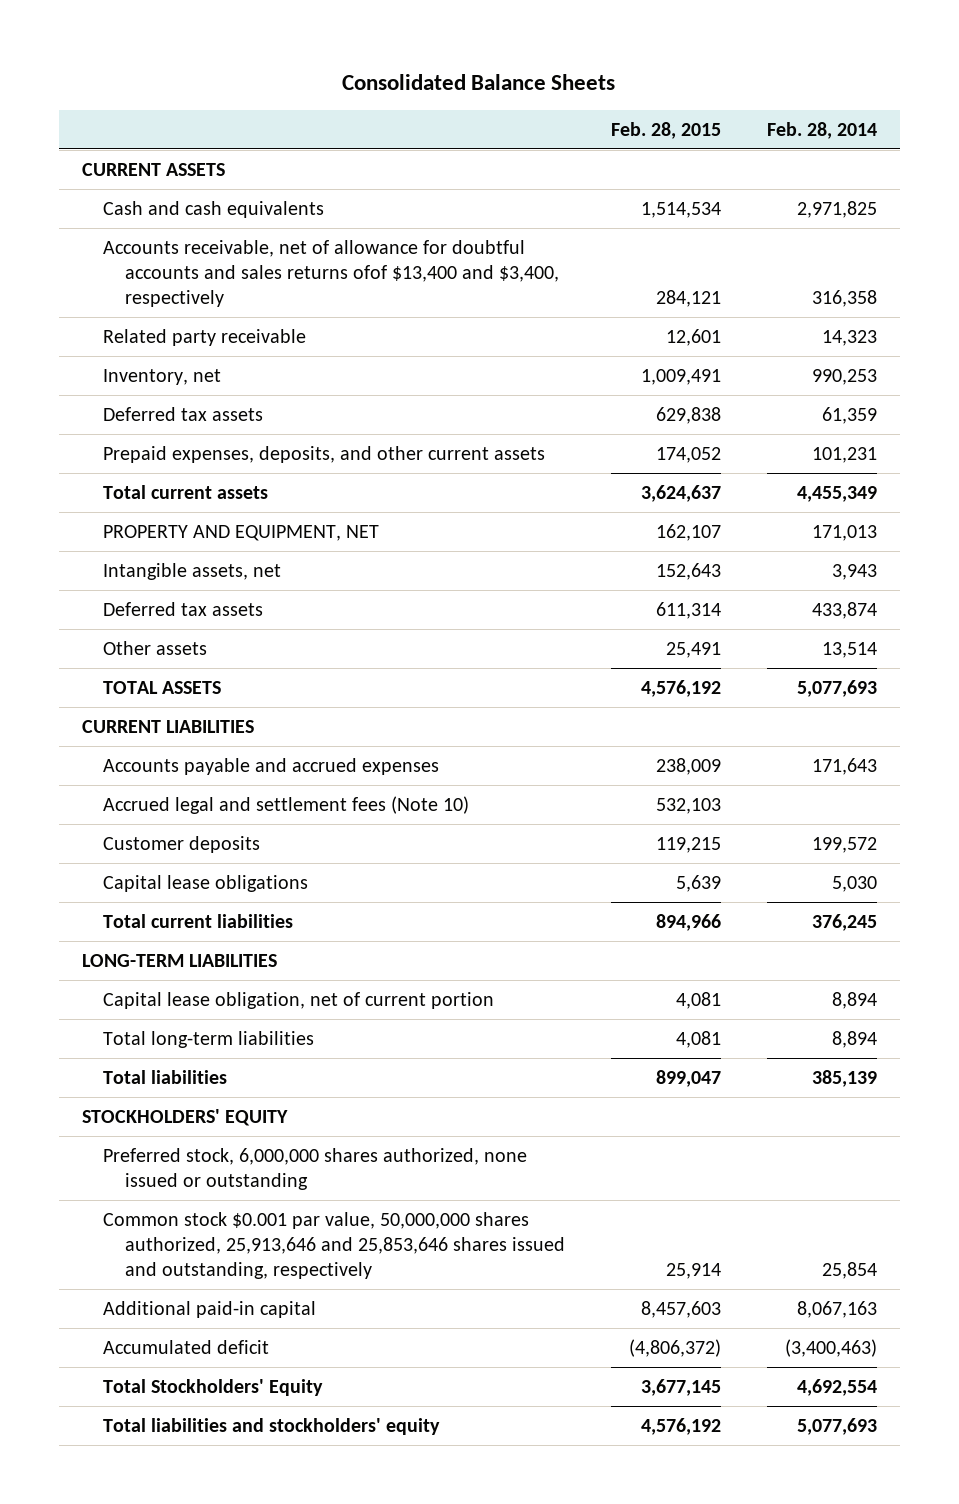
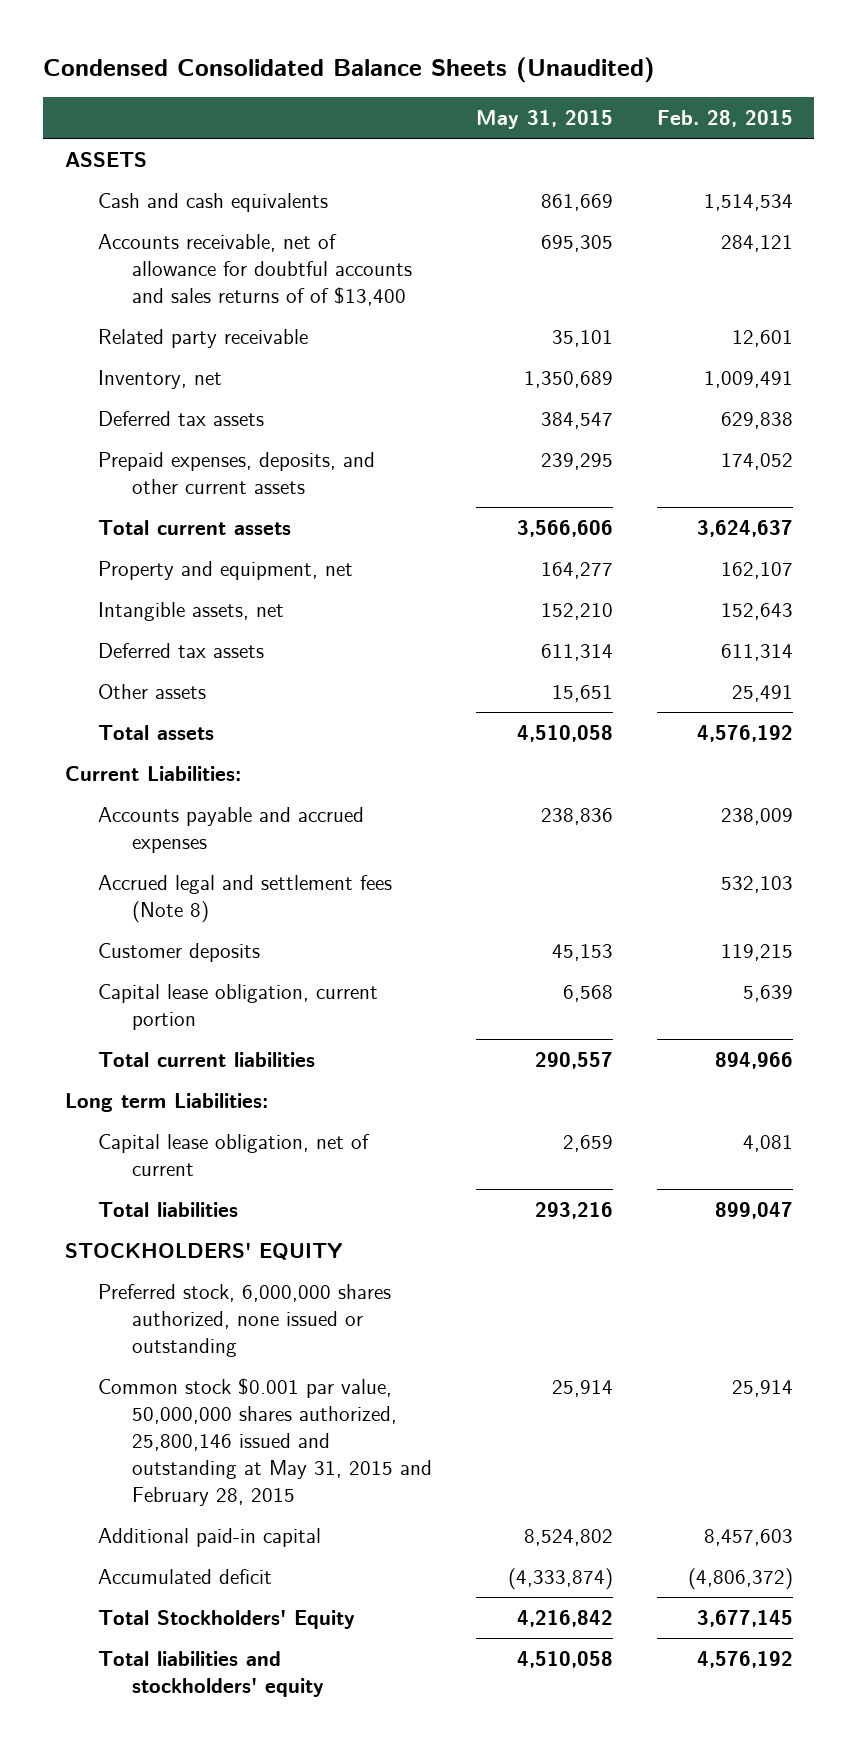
- Consolidated Balance Sheets
+ Condensed Consolidated Balance Sheets (Unaudited)
- | Feb. 28, 2015 | Feb. 28, 2014
+ | May 31, 2015 | Feb. 28, 2015
- CURRENT ASSETS
+ ASSETS
- Accounts receivable, net of allowance for doubtful accounts and sales returns ofof $13,400 and $3,400, respectively | 284,121 | 316,358
+ Accounts receivable, net of allowance for doubtful accounts and sales returns of of $13,400 | 695,305 | 284,121
- PROPERTY AND EQUIPMENT, NET | 162,107 | 171,013
+ Property and equipment, net | 164,277 | 162,107
- TOTAL ASSETS | 4,576,192 | 5,077,693
- CURRENT LIABILITIES
+ Total assets | 4,510,058 | 4,576,192
+ Current Liabilities:
- Accrued legal and settlement fees (Note 10) | 532,103 |
+ Accrued legal and settlement fees (Note 8) | | 532,103
- Capital lease obligations | 5,639 | 5,030
+ Capital lease obligation, current portion | 6,568 | 5,639
- LONG-TERM LIABILITIES
- Capital lease obligation, net of current portion | 4,081 | 8,894
- Total long-term liabilities | 4,081 | 8,894
+ Long term Liabilities:
+ Capital lease obligation, net of current | 2,659 | 4,081
- Common stock $0.001 par value, 50,000,000 shares authorized, 25,913,646 and 25,853,646 shares issued and outstanding, respectively | 25,914 | 25,854
+ Common stock $0.001 par value, 50,000,000 shares authorized, 25,800,146 issued and outstanding at May 31, 2015 and February 28, 2015 | 25,914 | 25,914

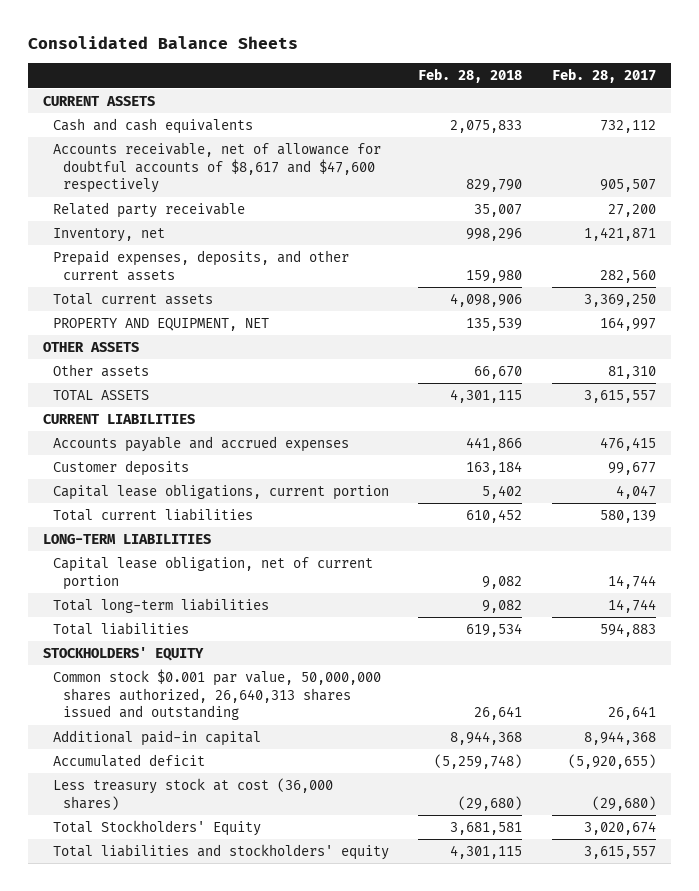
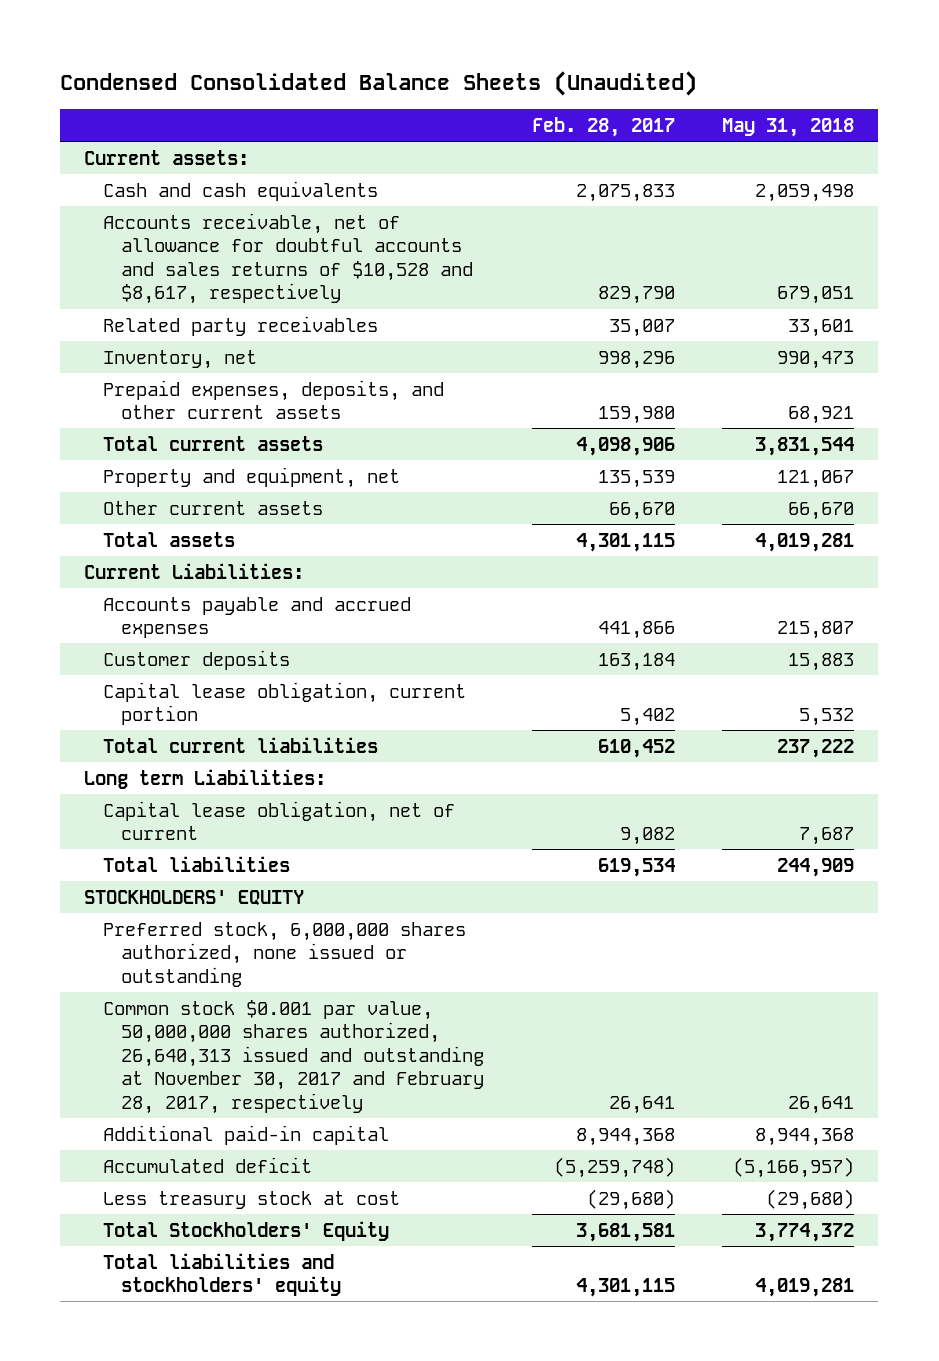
- Consolidated Balance Sheets
+ Condensed Consolidated Balance Sheets (Unaudited)
- | Feb. 28, 2018 | Feb. 28, 2017
+ | Feb. 28, 2017 | May 31, 2018
- CURRENT ASSETS
- Cash and cash equivalents | 2,075,833 | 732,112
- Accounts receivable, net of allowance for doubtful accounts of $8,617 and $47,600 respectively | 829,790 | 905,507
- Related party receivable | 35,007 | 27,200
- Inventory, net | 998,296 | 1,421,871
- Prepaid expenses, deposits, and other current assets | 159,980 | 282,560
- Total current assets | 4,098,906 | 3,369,250
- PROPERTY AND EQUIPMENT, NET | 135,539 | 164,997
- OTHER ASSETS
- Other assets | 66,670 | 81,310
- TOTAL ASSETS | 4,301,115 | 3,615,557
- CURRENT LIABILITIES
- Accounts payable and accrued expenses | 441,866 | 476,415
- Customer deposits | 163,184 | 99,677
- Capital lease obligations, current portion | 5,402 | 4,047
- Total current liabilities | 610,452 | 580,139
- LONG-TERM LIABILITIES
- Capital lease obligation, net of current portion | 9,082 | 14,744
- Total long-term liabilities | 9,082 | 14,744
- Total liabilities | 619,534 | 594,883
+ Current assets:
+ Cash and cash equivalents | 2,075,833 | 2,059,498
+ Accounts receivable, net of allowance for doubtful accounts and sales returns of $10,528 and $8,617, respectively | 829,790 | 679,051
+ Related party receivables | 35,007 | 33,601
+ Inventory, net | 998,296 | 990,473
+ Prepaid expenses, deposits, and other current assets | 159,980 | 68,921
+ Total current assets | 4,098,906 | 3,831,544
+ Property and equipment, net | 135,539 | 121,067
+ Other current assets | 66,670 | 66,670
+ Total assets | 4,301,115 | 4,019,281
+ Current Liabilities:
+ Accounts payable and accrued expenses | 441,866 | 215,807
+ Customer deposits | 163,184 | 15,883
+ Capital lease obligation, current portion | 5,402 | 5,532
+ Total current liabilities | 610,452 | 237,222
+ Long term Liabilities:
+ Capital lease obligation, net of current | 9,082 | 7,687
+ Total liabilities | 619,534 | 244,909
- Common stock $0.001 par value, 50,000,000 shares authorized, 26,640,313 shares issued and outstanding | 26,641 | 26,641
+ Preferred stock, 6,000,000 shares authorized, none issued or outstanding
+ Common stock $0.001 par value, 50,000,000 shares authorized, 26,640,313 issued and outstanding at November 30, 2017 and February 28, 2017, respectively | 26,641 | 26,641
- Accumulated deficit | (5,259,748) | (5,920,655)
- Less treasury stock at cost (36,000 shares) | (29,680) | (29,680)
- Total Stockholders' Equity | 3,681,581 | 3,020,674
- Total liabilities and stockholders' equity | 4,301,115 | 3,615,557
+ Accumulated deficit | (5,259,748) | (5,166,957)
+ Less treasury stock at cost | (29,680) | (29,680)
+ Total Stockholders' Equity | 3,681,581 | 3,774,372
+ Total liabilities and stockholders' equity | 4,301,115 | 4,019,281

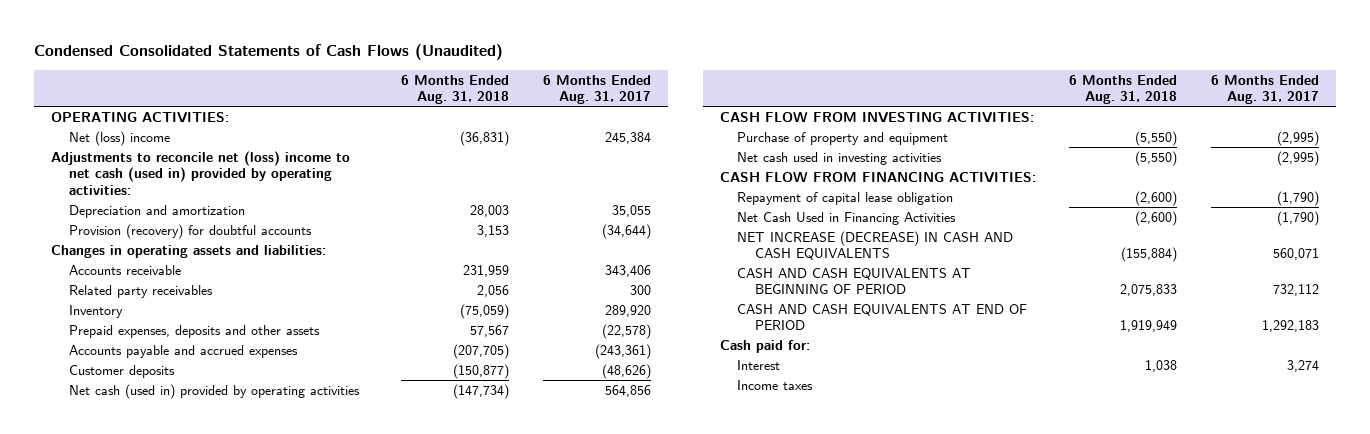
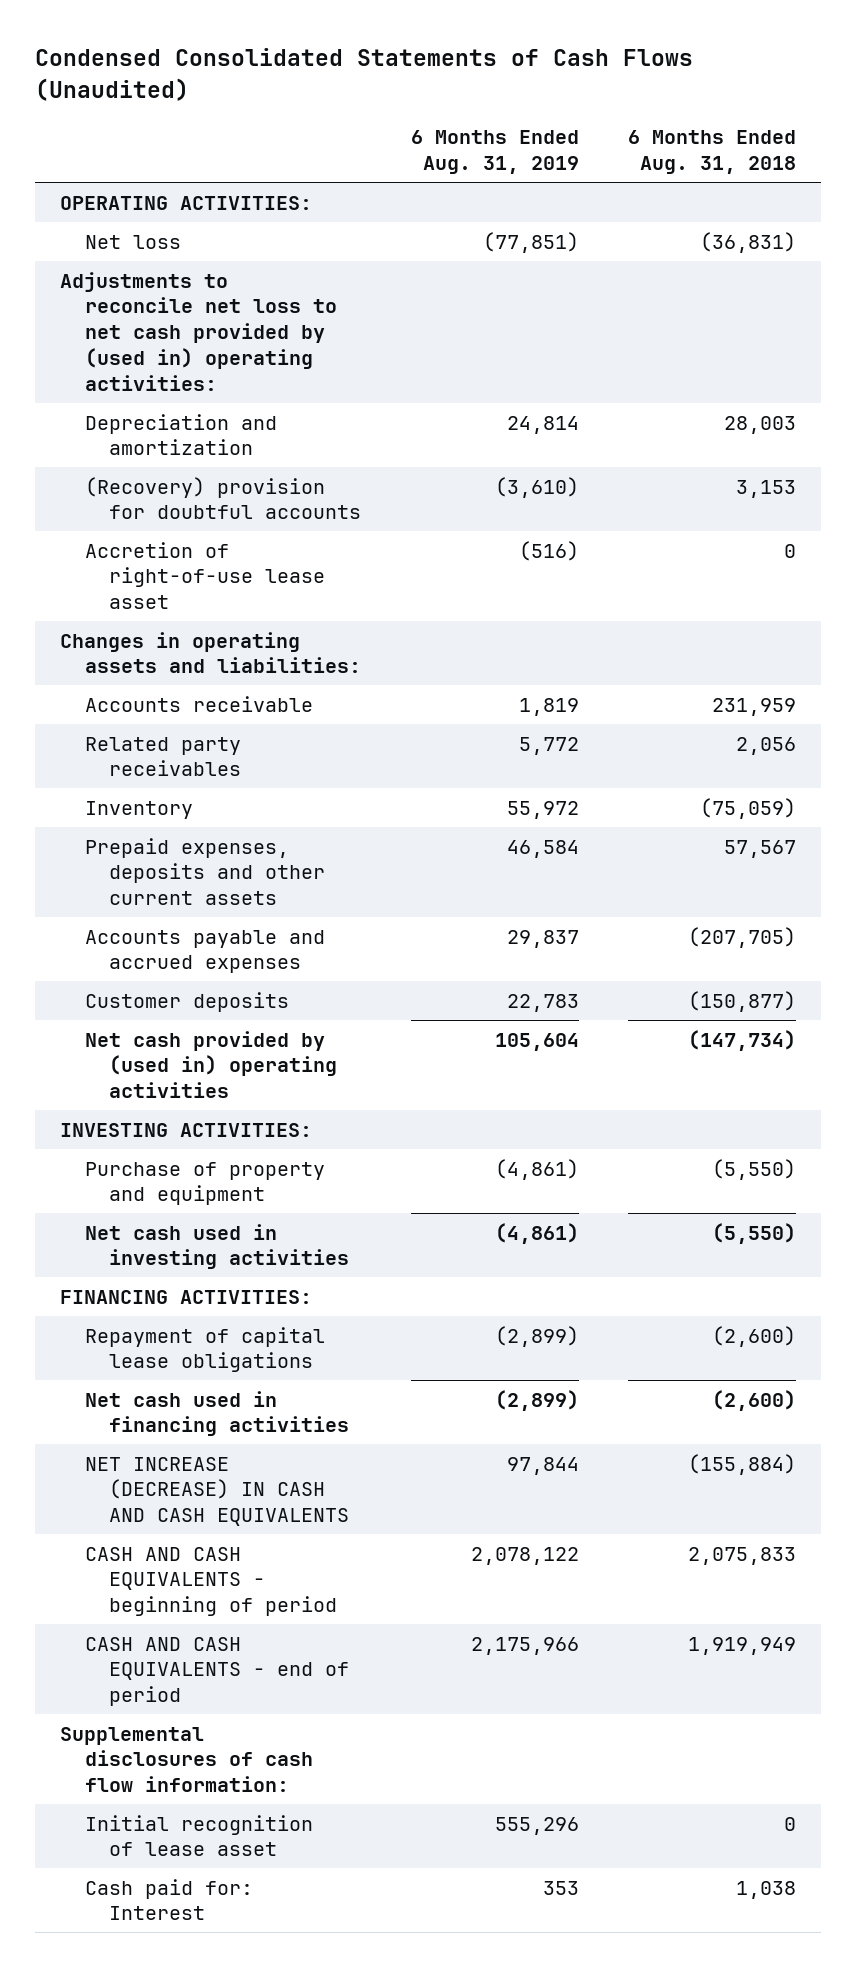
- | 6 Months Ended Aug. 31, 2018 | 6 Months Ended Aug. 31, 2017
+ | 6 Months Ended Aug. 31, 2019 | 6 Months Ended Aug. 31, 2018
- Net (loss) income | (36,831) | 245,384
- Adjustments to reconcile net (loss) income to net cash (used in) provided by operating activities:
+ Net loss | (77,851) | (36,831)
+ Adjustments to reconcile net loss to net cash provided by (used in) operating activities:
- Provision (recovery) for doubtful accounts | 3,153 | (34,644)
+ (Recovery) provision for doubtful accounts | (3,610) | 3,153
+ Accretion of right-of-use lease asset | (516) | 0
- Prepaid expenses, deposits and other assets | 57,567 | (22,578)
+ Prepaid expenses, deposits and other current assets | 46,584 | 57,567
- Net cash (used in) provided by operating activities | (147,734) | 564,856
- CASH FLOW FROM INVESTING ACTIVITIES:
+ Net cash provided by (used in) operating activities | 105,604 | (147,734)
+ INVESTING ACTIVITIES:
- CASH FLOW FROM FINANCING ACTIVITIES:
- Repayment of capital lease obligation | (2,600) | (1,790)
- Net Cash Used in Financing Activities | (2,600) | (1,790)
+ FINANCING ACTIVITIES:
+ Repayment of capital lease obligations | (2,899) | (2,600)
+ Net cash used in financing activities | (2,899) | (2,600)
- CASH AND CASH EQUIVALENTS AT BEGINNING OF PERIOD | 2,075,833 | 732,112
- CASH AND CASH EQUIVALENTS AT END OF PERIOD | 1,919,949 | 1,292,183
- Cash paid for:
- Interest | 1,038 | 3,274
- Income taxes
+ CASH AND CASH EQUIVALENTS - beginning of period | 2,078,122 | 2,075,833
+ CASH AND CASH EQUIVALENTS - end of period | 2,175,966 | 1,919,949
+ Supplemental disclosures of cash flow information:
+ Initial recognition of lease asset | 555,296 | 0
+ Cash paid for: Interest | 353 | 1,038

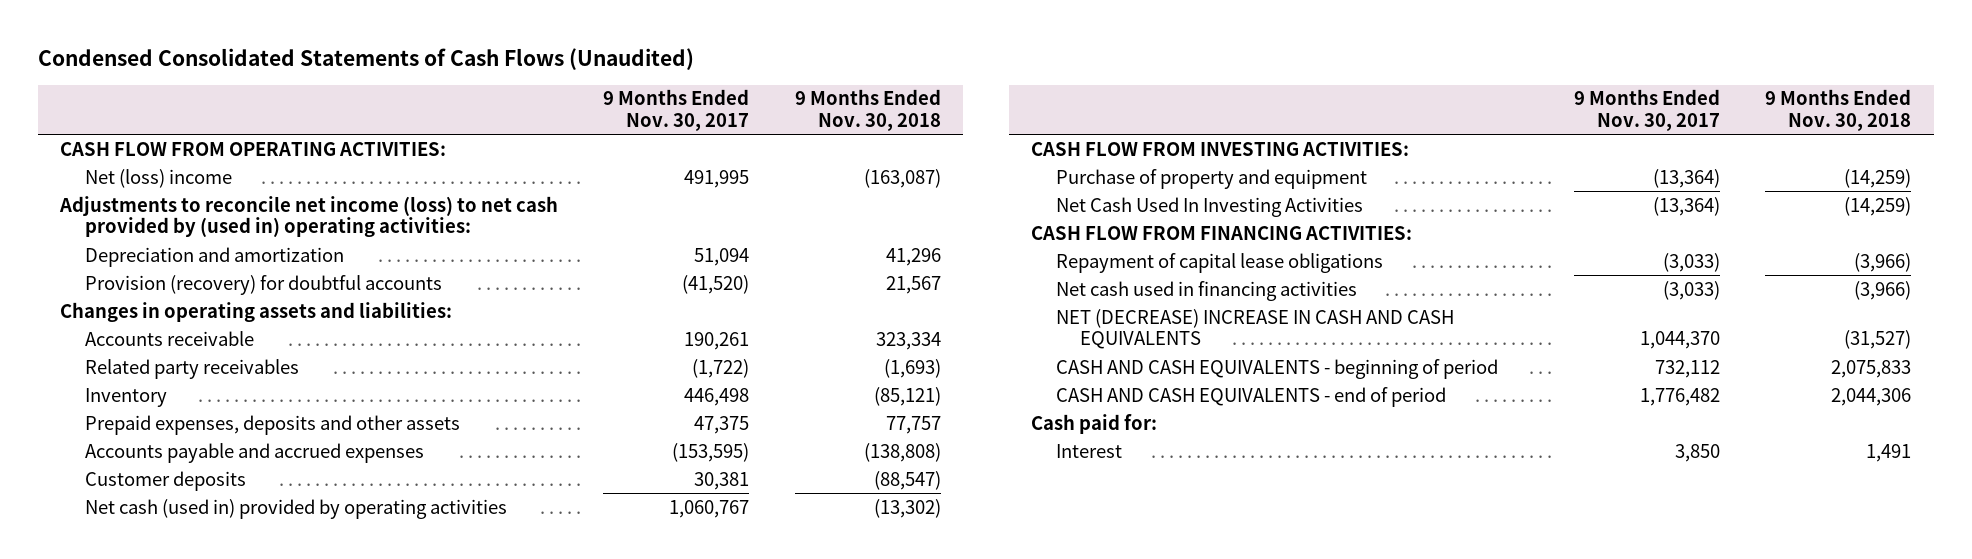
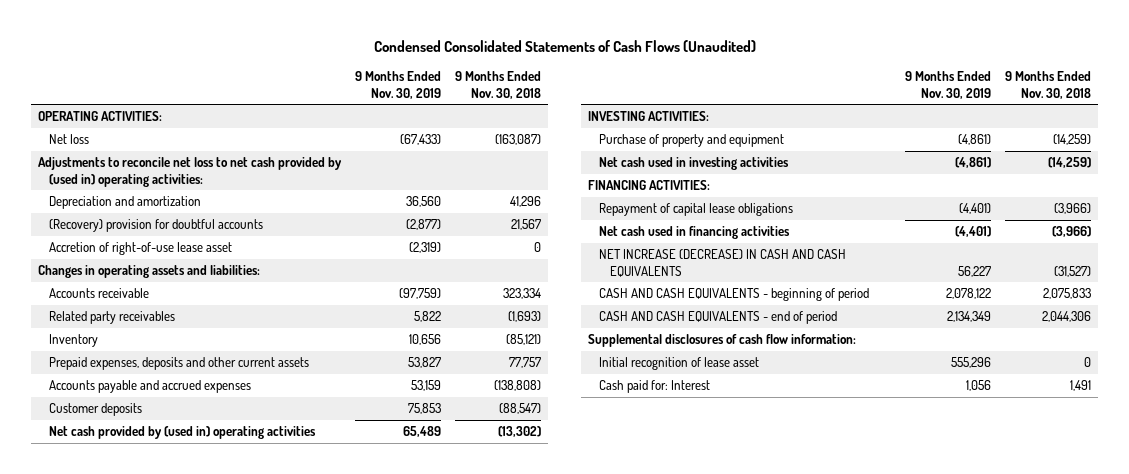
- | 9 Months Ended Nov. 30, 2017 | 9 Months Ended Nov. 30, 2018
+ | 9 Months Ended Nov. 30, 2019 | 9 Months Ended Nov. 30, 2018
- CASH FLOW FROM OPERATING ACTIVITIES:
- Net (loss) income | 491,995 | (163,087)
- Adjustments to reconcile net income (loss) to net cash provided by (used in) operating activities:
+ OPERATING ACTIVITIES:
+ Net loss | (67,433) | (163,087)
+ Adjustments to reconcile net loss to net cash provided by (used in) operating activities:
- Provision (recovery) for doubtful accounts | (41,520) | 21,567
+ (Recovery) provision for doubtful accounts | (2,877) | 21,567
+ Accretion of right-of-use lease asset | (2,319) | 0
- Prepaid expenses, deposits and other assets | 47,375 | 77,757
+ Prepaid expenses, deposits and other current assets | 53,827 | 77,757
- Net cash (used in) provided by operating activities | 1,060,767 | (13,302)
- CASH FLOW FROM INVESTING ACTIVITIES:
+ Net cash provided by (used in) operating activities | 65,489 | (13,302)
+ INVESTING ACTIVITIES:
- Net Cash Used In Investing Activities | (13,364) | (14,259)
- CASH FLOW FROM FINANCING ACTIVITIES:
+ Net cash used in investing activities | (4,861) | (14,259)
+ FINANCING ACTIVITIES:
- NET (DECREASE) INCREASE IN CASH AND CASH EQUIVALENTS | 1,044,370 | (31,527)
+ NET INCREASE (DECREASE) IN CASH AND CASH EQUIVALENTS | 56,227 | (31,527)
- Cash paid for:
- Interest | 3,850 | 1,491
+ Supplemental disclosures of cash flow information:
+ Initial recognition of lease asset | 555,296 | 0
+ Cash paid for: Interest | 1,056 | 1,491

